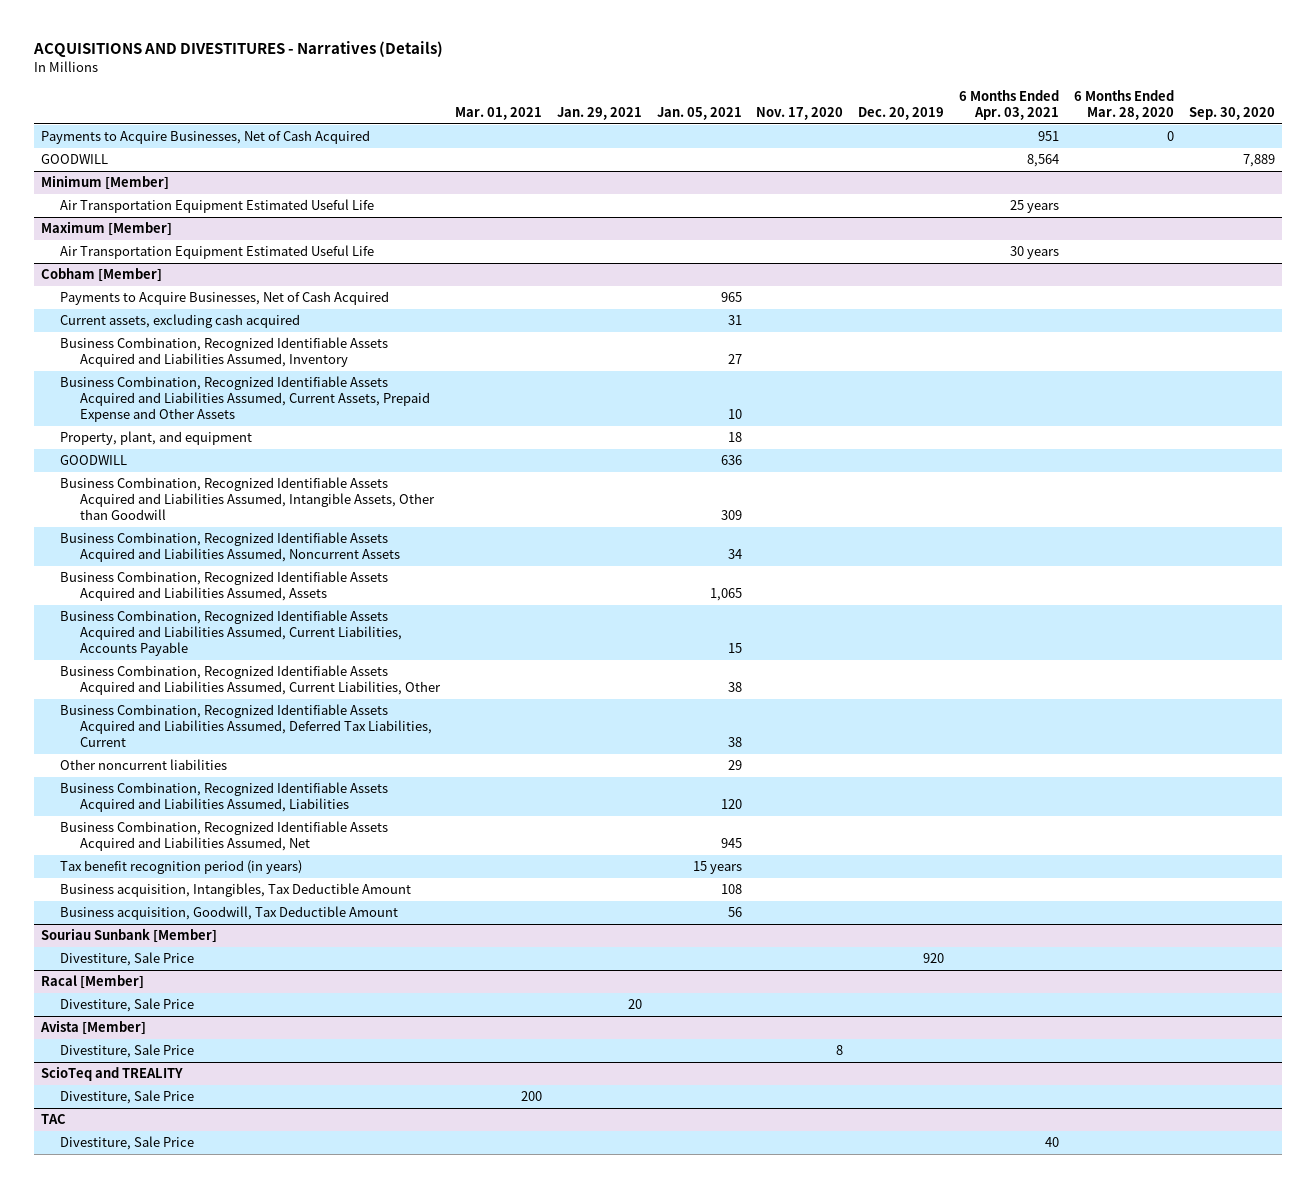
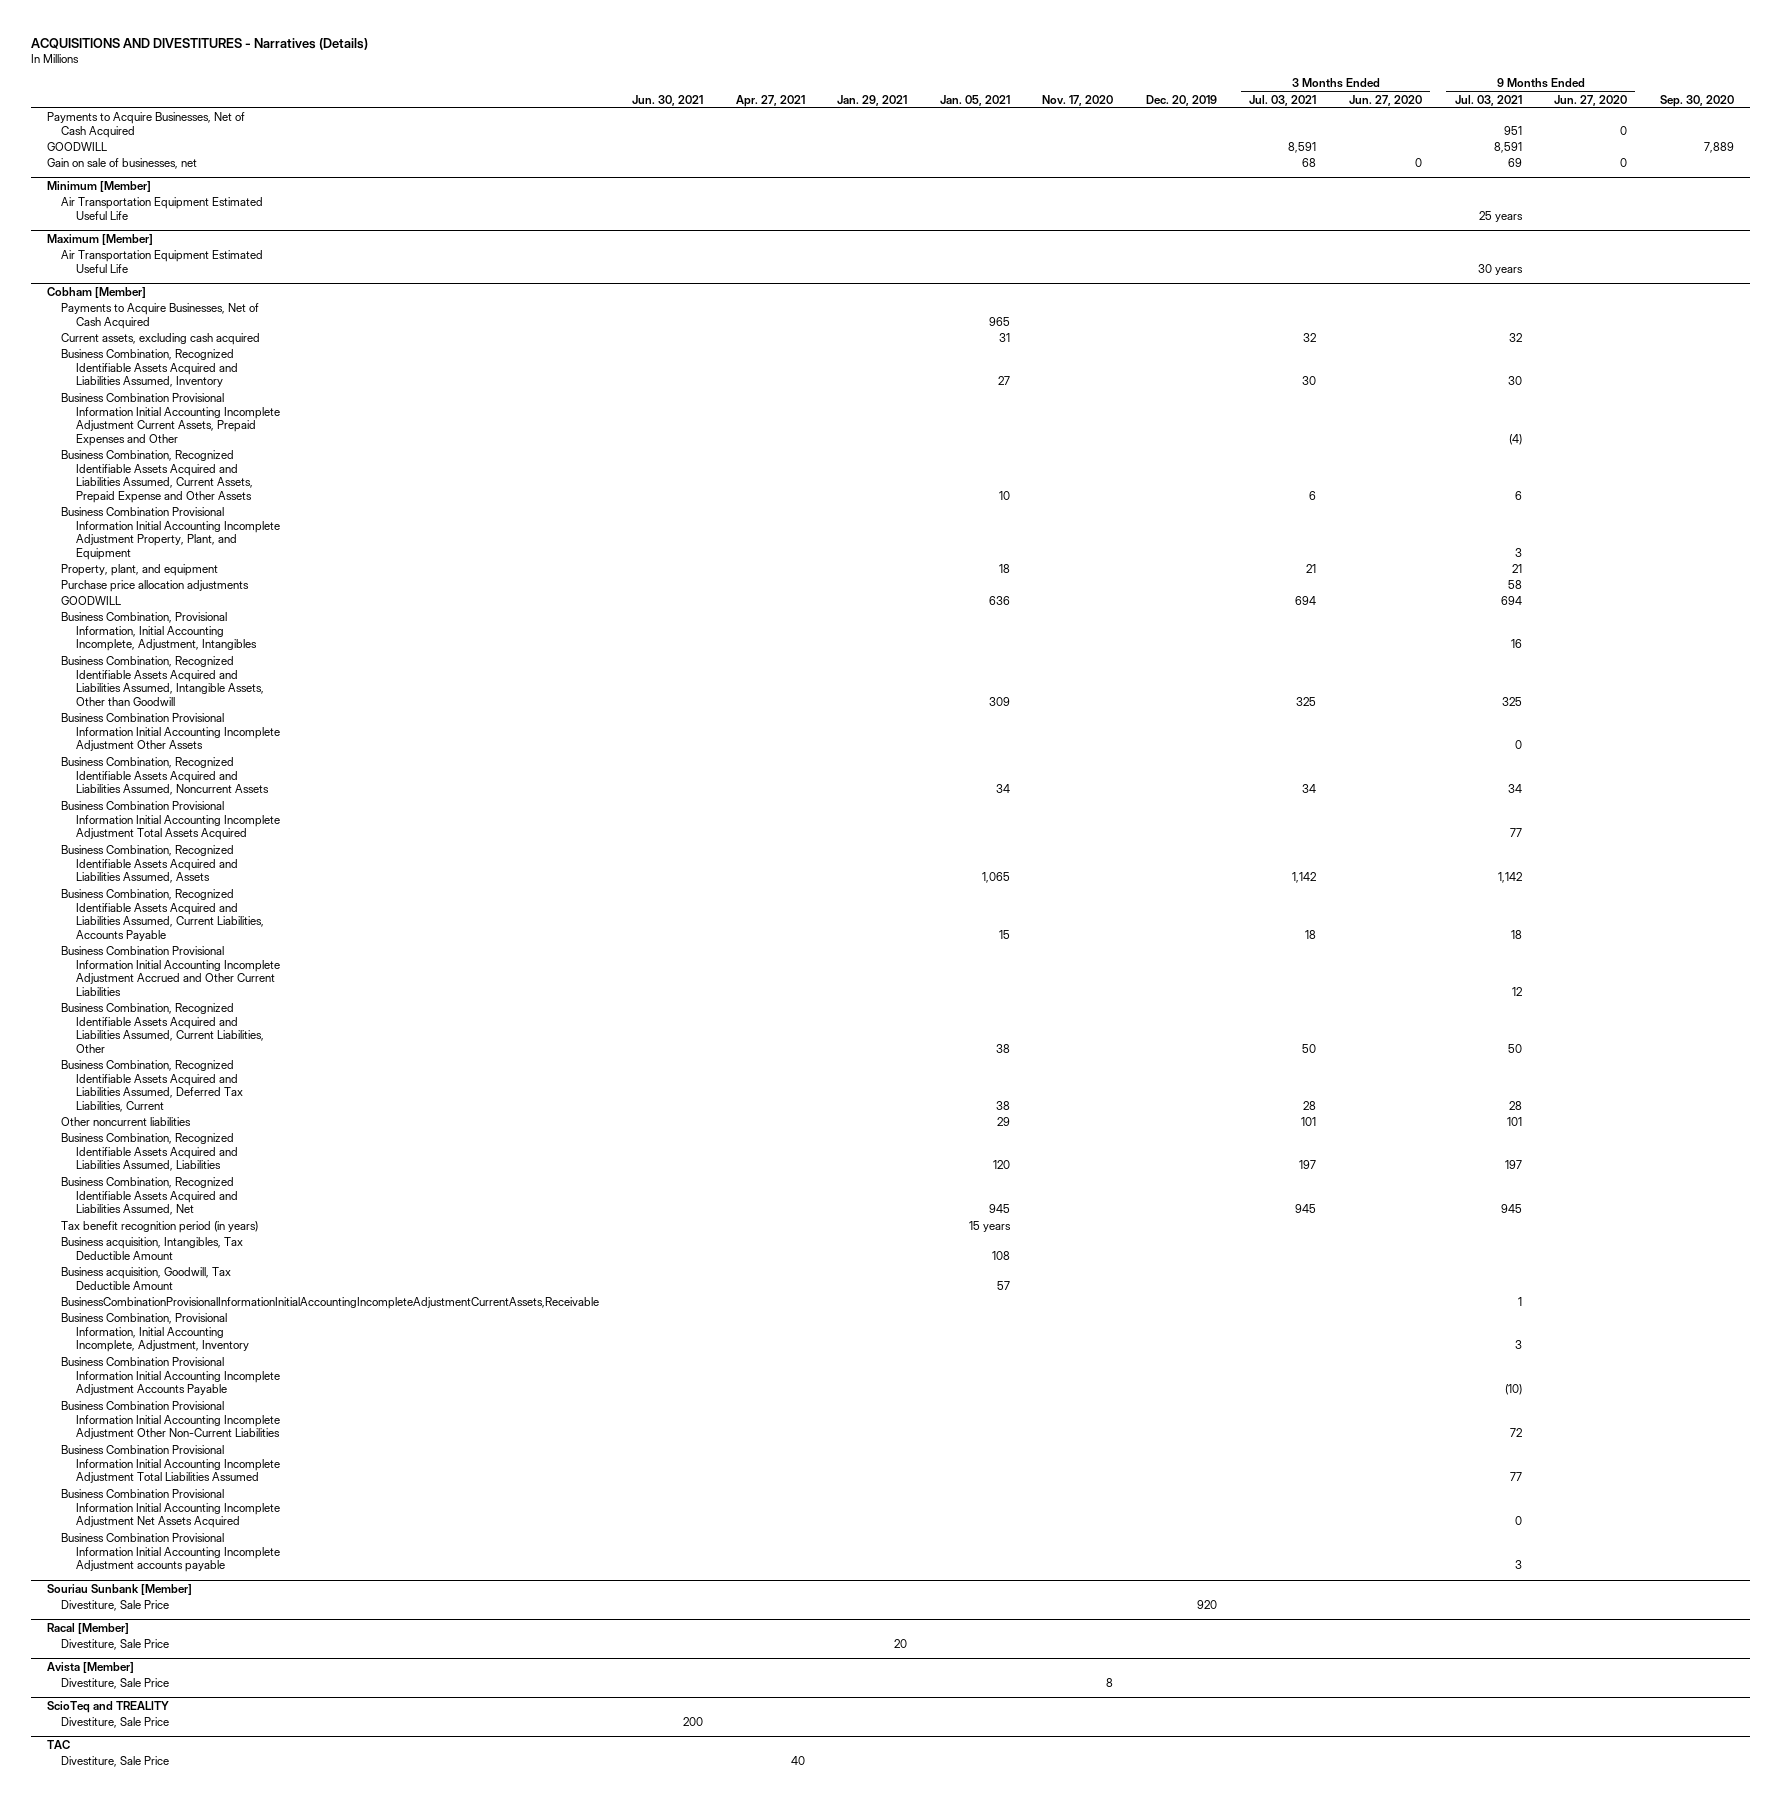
- | Mar. 01, 2021 | Jan. 29, 2021 | Jan. 05, 2021 | Nov. 17, 2020 | Dec. 20, 2019 | 6 Months Ended Apr. 03, 2021 | 6 Months Ended Mar. 28, 2020 | Sep. 30, 2020
+ | Jun. 30, 2021 | Apr. 27, 2021 | Jan. 29, 2021 | Jan. 05, 2021 | Nov. 17, 2020 | Dec. 20, 2019 | 3 Months Ended Jul. 03, 2021 | 3 Months Ended Jun. 27, 2020 | 9 Months Ended Jul. 03, 2021 | 9 Months Ended Jun. 27, 2020 | Sep. 30, 2020
+ Gain on sale of businesses, net | | | | | | | 68 | 0 | 69 | 0 |
@ Cobham [Member]
+ Business Combination Provisional Information Initial Accounting Incomplete Adjustment Current Assets, Prepaid Expenses and Other | | | | | | | | | (4) | |
+ Business Combination Provisional Information Initial Accounting Incomplete Adjustment Property, Plant, and Equipment | | | | | | | | | 3 | |
+ Purchase price allocation adjustments | | | | | | | | | 58 | |
+ Business Combination, Provisional Information, Initial Accounting Incomplete, Adjustment, Intangibles | | | | | | | | | 16 | |
+ Business Combination Provisional Information Initial Accounting Incomplete Adjustment Other Assets | | | | | | | | | 0 | |
+ Business Combination Provisional Information Initial Accounting Incomplete Adjustment Total Assets Acquired | | | | | | | | | 77 | |
+ Business Combination Provisional Information Initial Accounting Incomplete Adjustment Accrued and Other Current Liabilities | | | | | | | | | 12 | |
- Business acquisition, Goodwill, Tax Deductible Amount | | | 56 | | | | |
+ Business acquisition, Goodwill, Tax Deductible Amount | | | | 57 | | | | | | |
+ BusinessCombinationProvisionalInformationInitialAccountingIncompleteAdjustmentCurrentAssets,Receivable | | | | | | | | | 1 | |
+ Business Combination, Provisional Information, Initial Accounting Incomplete, Adjustment, Inventory | | | | | | | | | 3 | |
+ Business Combination Provisional Information Initial Accounting Incomplete Adjustment Accounts Payable | | | | | | | | | (10) | |
+ Business Combination Provisional Information Initial Accounting Incomplete Adjustment Other Non-Current Liabilities | | | | | | | | | 72 | |
+ Business Combination Provisional Information Initial Accounting Incomplete Adjustment Total Liabilities Assumed | | | | | | | | | 77 | |
+ Business Combination Provisional Information Initial Accounting Incomplete Adjustment Net Assets Acquired | | | | | | | | | 0 | |
+ Business Combination Provisional Information Initial Accounting Incomplete Adjustment accounts payable | | | | | | | | | 3 | |

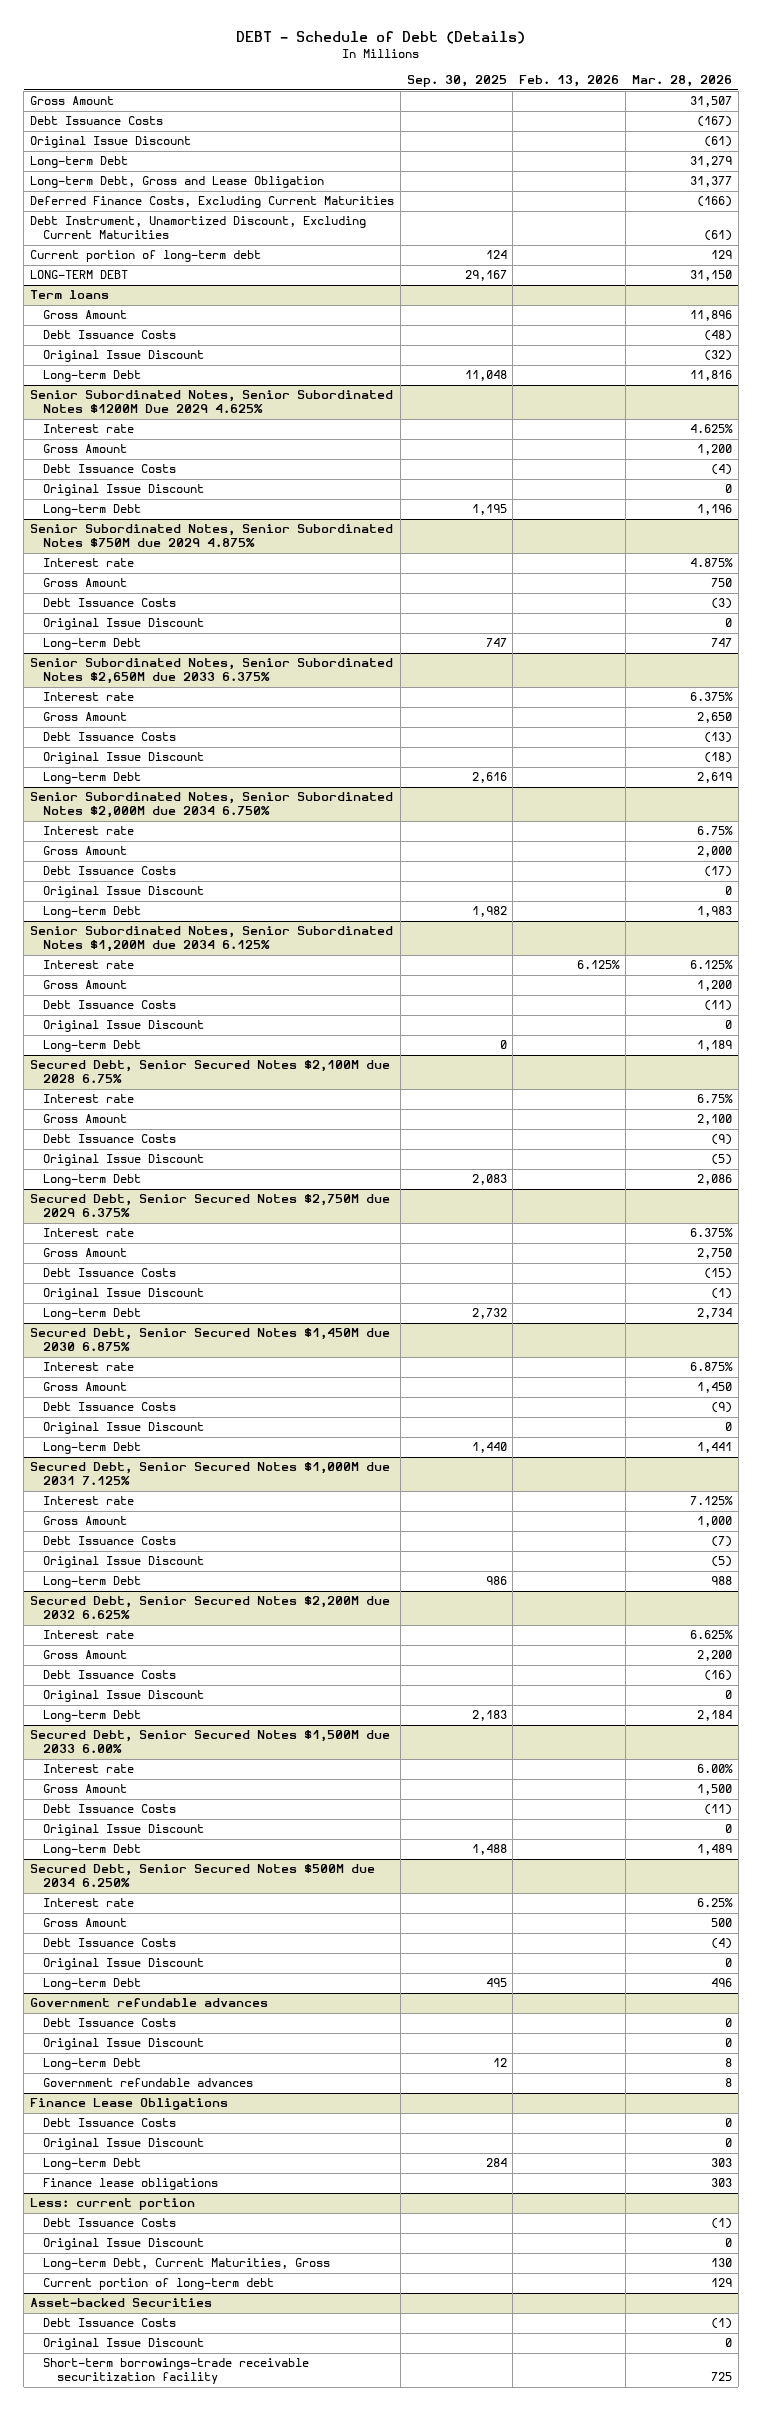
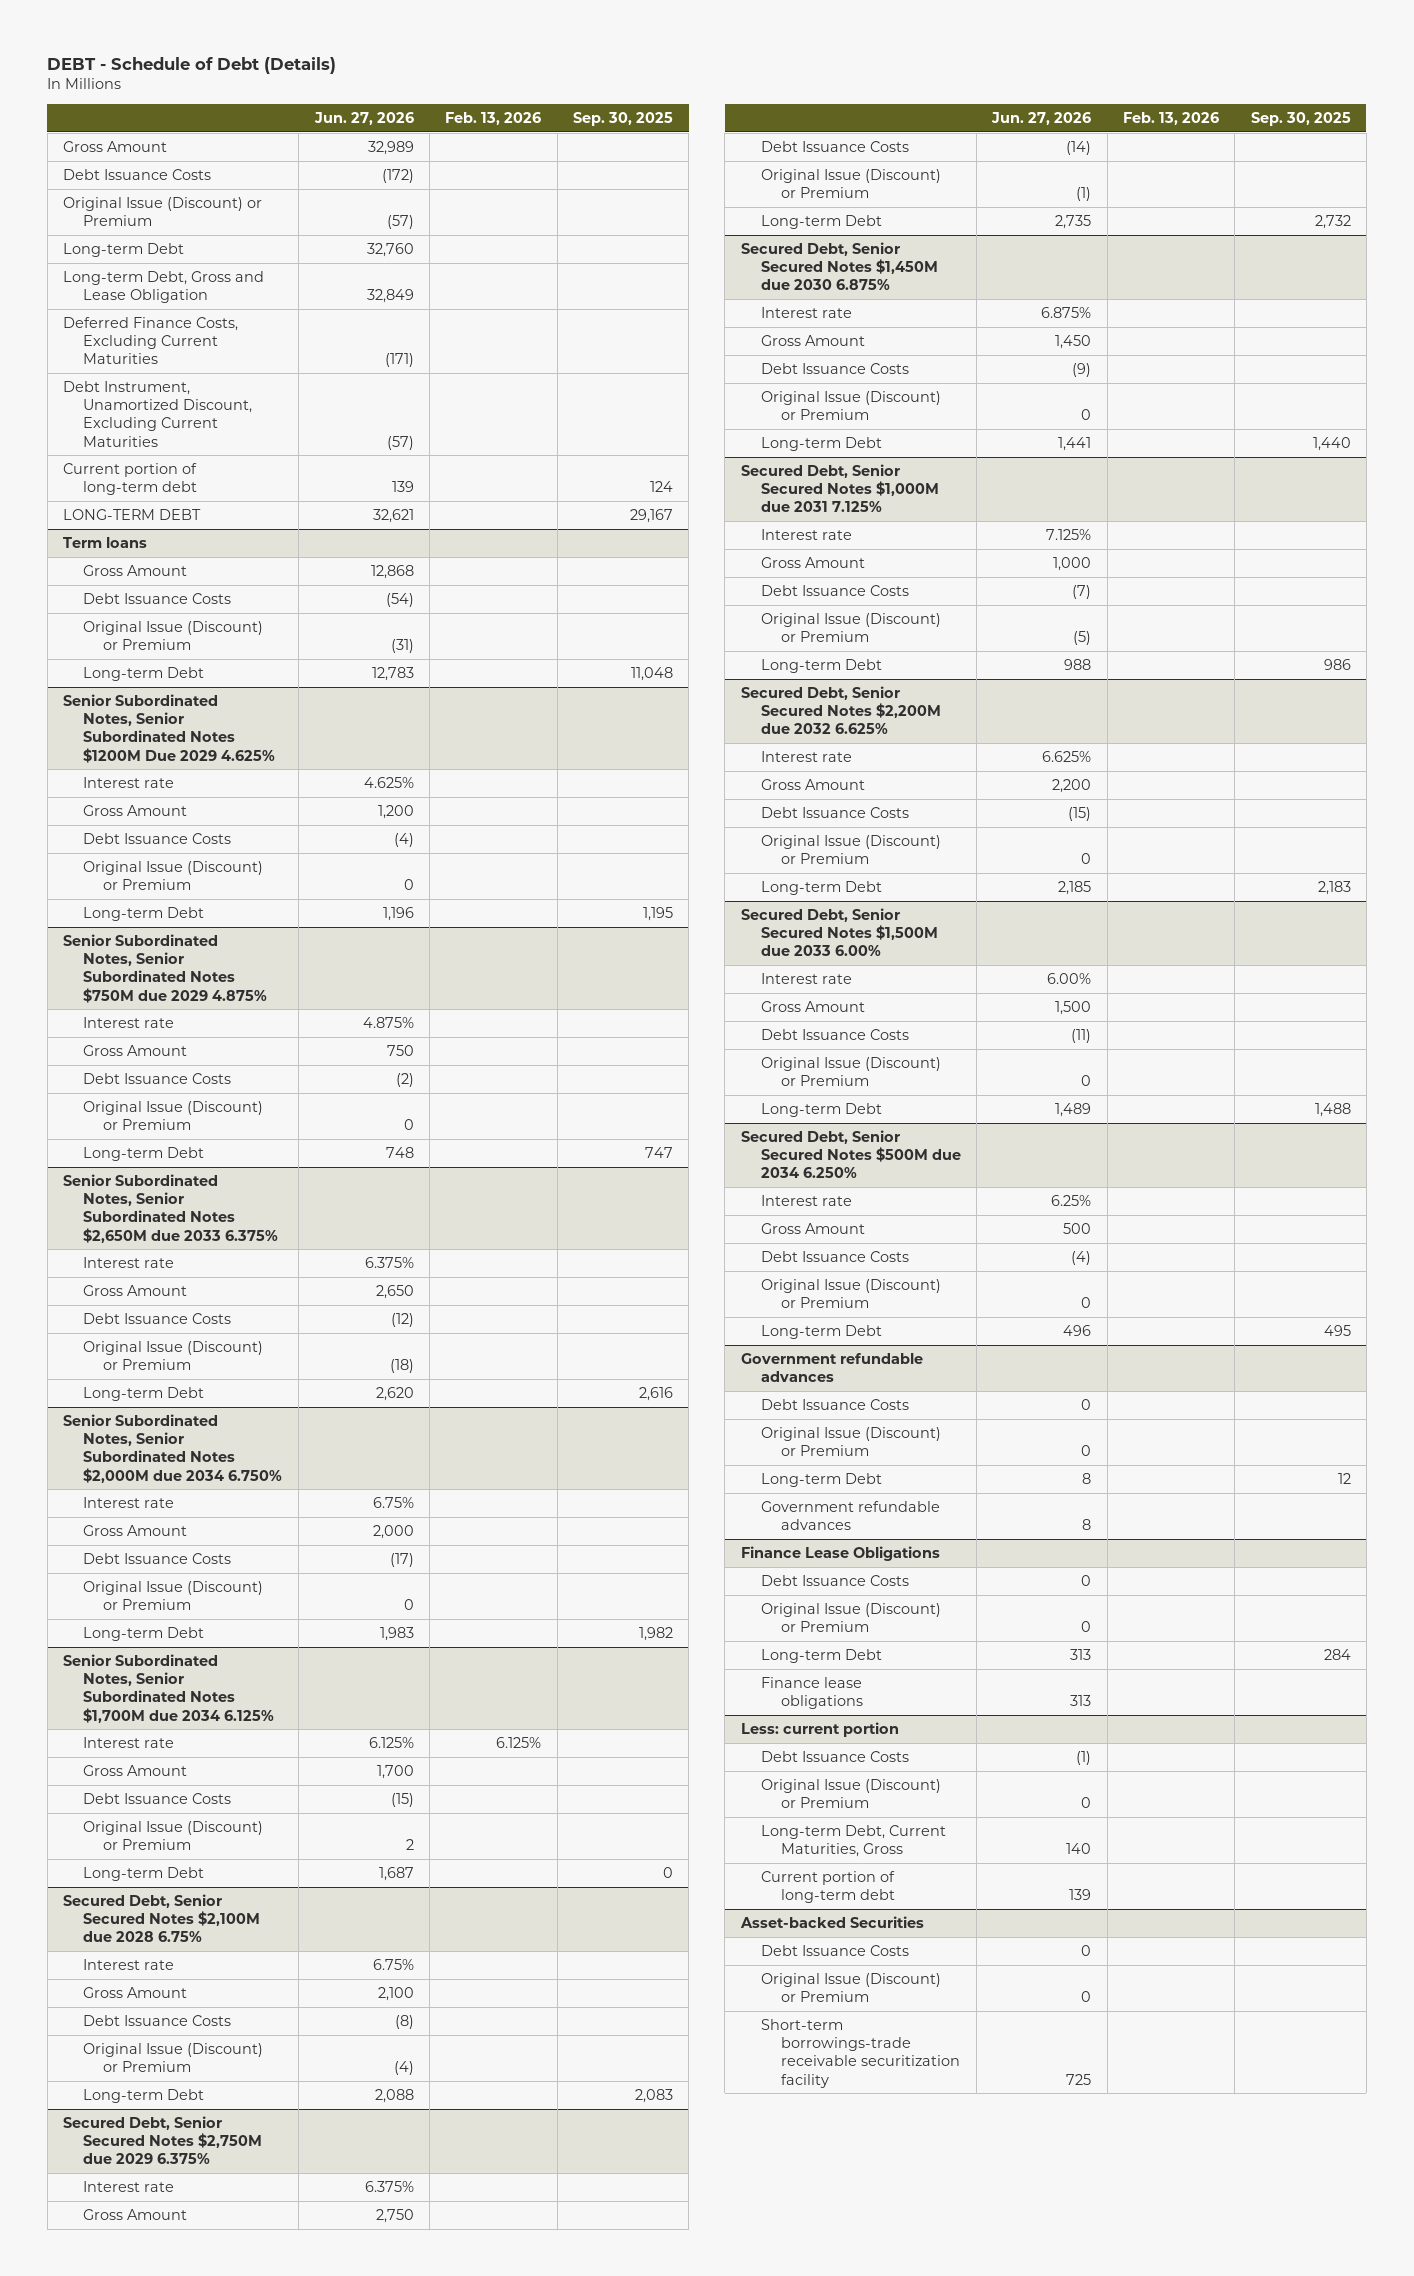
- | Sep. 30, 2025 | Feb. 13, 2026 | Mar. 28, 2026
+ | Jun. 27, 2026 | Feb. 13, 2026 | Sep. 30, 2025
- Original Issue Discount | | | (61)
+ Original Issue (Discount) or Premium | (57) | |
@ Term loans
- Original Issue Discount | | | (32)
+ Original Issue (Discount) or Premium | (31) | |
@ Senior Subordinated Notes, Senior Subordinated Notes $1200M Due 2029 4.625%
- Original Issue Discount | | | 0
+ Original Issue (Discount) or Premium | 0 | |
@ Senior Subordinated Notes, Senior Subordinated Notes $750M due 2029 4.875%
- Original Issue Discount | | | 0
+ Original Issue (Discount) or Premium | 0 | |
@ Senior Subordinated Notes, Senior Subordinated Notes $2,650M due 2033 6.375%
- Original Issue Discount | | | (18)
+ Original Issue (Discount) or Premium | (18) | |
@ Senior Subordinated Notes, Senior Subordinated Notes $2,000M due 2034 6.750%
- Original Issue Discount | | | 0
+ Original Issue (Discount) or Premium | 0 | |
- Senior Subordinated Notes, Senior Subordinated Notes $1,200M due 2034 6.125%
+ Senior Subordinated Notes, Senior Subordinated Notes $1,700M due 2034 6.125%
- Original Issue Discount | | | 0
+ Original Issue (Discount) or Premium | 2 | |
@ Secured Debt, Senior Secured Notes $2,100M due 2028 6.75%
- Original Issue Discount | | | (5)
+ Original Issue (Discount) or Premium | (4) | |
@ Secured Debt, Senior Secured Notes $2,750M due 2029 6.375%
- Original Issue Discount | | | (1)
+ Original Issue (Discount) or Premium | (1) | |
@ Secured Debt, Senior Secured Notes $1,450M due 2030 6.875%
- Original Issue Discount | | | 0
+ Original Issue (Discount) or Premium | 0 | |
@ Secured Debt, Senior Secured Notes $1,000M due 2031 7.125%
- Original Issue Discount | | | (5)
+ Original Issue (Discount) or Premium | (5) | |
@ Secured Debt, Senior Secured Notes $2,200M due 2032 6.625%
- Original Issue Discount | | | 0
+ Original Issue (Discount) or Premium | 0 | |
@ Secured Debt, Senior Secured Notes $1,500M due 2033 6.00%
- Original Issue Discount | | | 0
+ Original Issue (Discount) or Premium | 0 | |
@ Secured Debt, Senior Secured Notes $500M due 2034 6.250%
- Original Issue Discount | | | 0
+ Original Issue (Discount) or Premium | 0 | |
@ Government refundable advances
- Original Issue Discount | | | 0
+ Original Issue (Discount) or Premium | 0 | |
@ Finance Lease Obligations
- Original Issue Discount | | | 0
+ Original Issue (Discount) or Premium | 0 | |
@ Less: current portion
- Original Issue Discount | | | 0
+ Original Issue (Discount) or Premium | 0 | |
@ Asset-backed Securities
- Original Issue Discount | | | 0
+ Original Issue (Discount) or Premium | 0 | |

